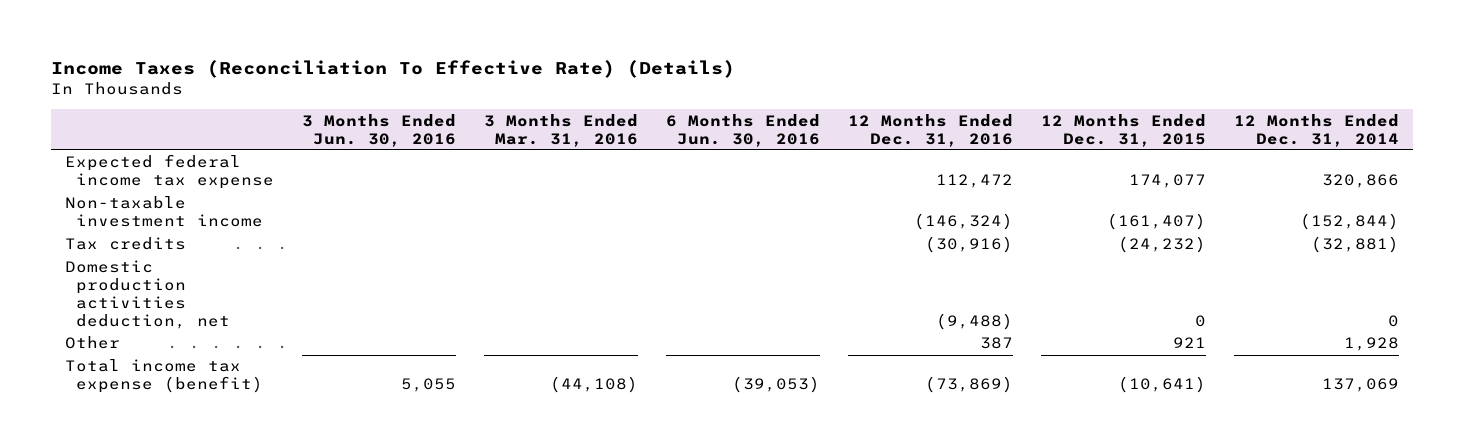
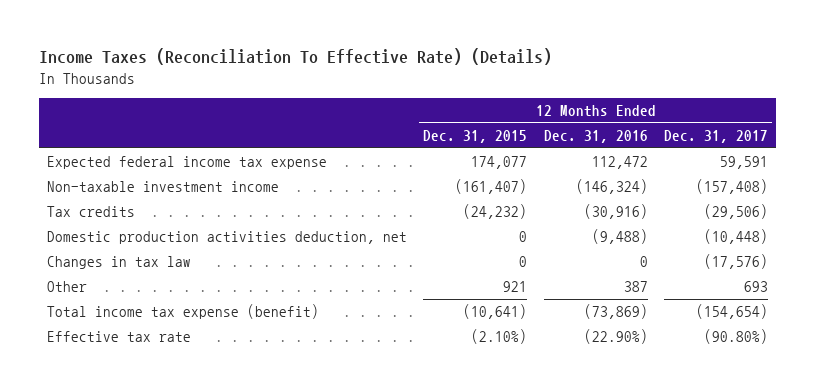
- | 3 Months Ended Jun. 30, 2016 | 3 Months Ended Mar. 31, 2016 | 6 Months Ended Jun. 30, 2016 | 12 Months Ended Dec. 31, 2016 | 12 Months Ended Dec. 31, 2015 | 12 Months Ended Dec. 31, 2014
+ | 12 Months Ended Dec. 31, 2015 | 12 Months Ended Dec. 31, 2016 | 12 Months Ended Dec. 31, 2017
+ Changes in tax law | 0 | 0 | (17,576)
+ Effective tax rate | (2.10%) | (22.90%) | (90.80%)

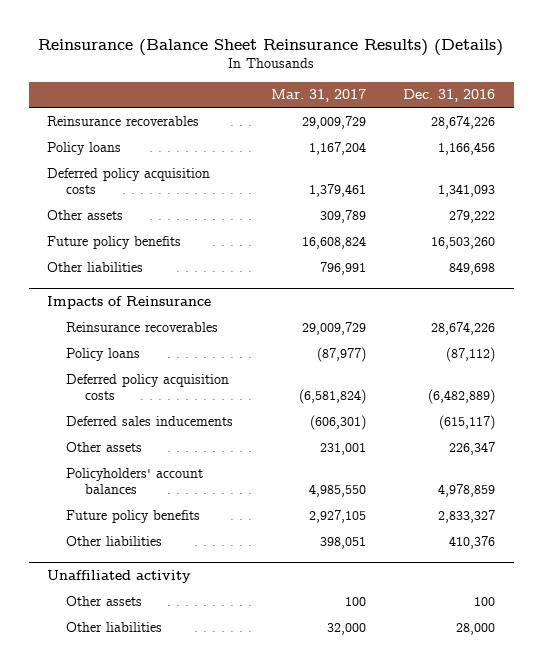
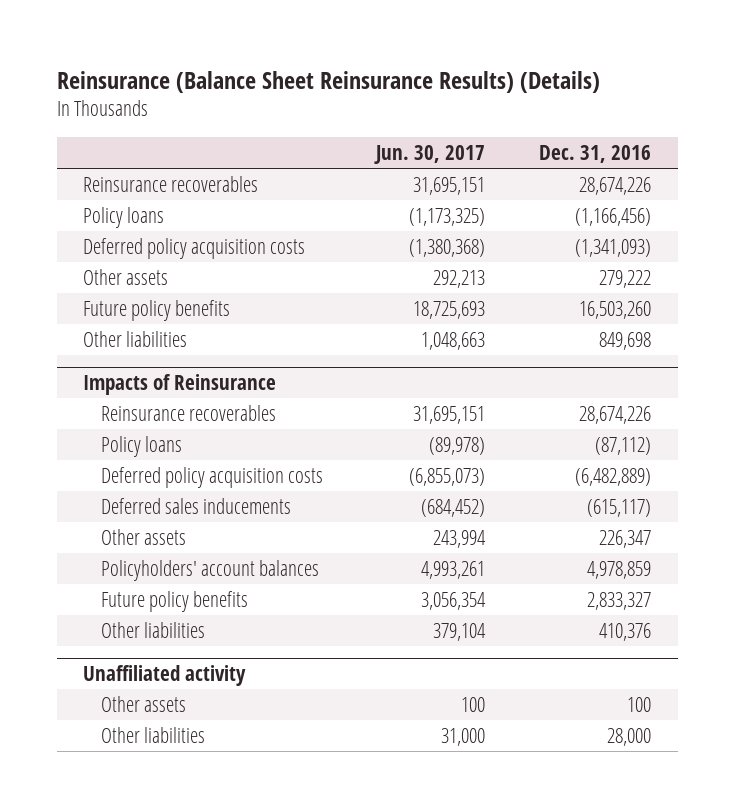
- | Mar. 31, 2017 | Dec. 31, 2016
+ | Jun. 30, 2017 | Dec. 31, 2016
- Policy loans | 1,167,204 | 1,166,456
- Deferred policy acquisition costs | 1,379,461 | 1,341,093
+ Policy loans | (1,173,325) | (1,166,456)
+ Deferred policy acquisition costs | (1,380,368) | (1,341,093)

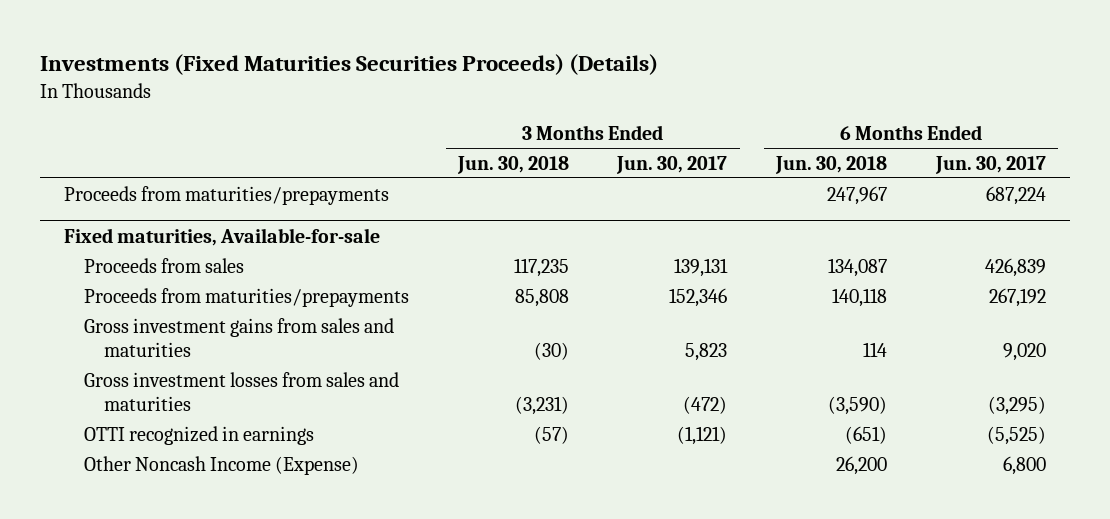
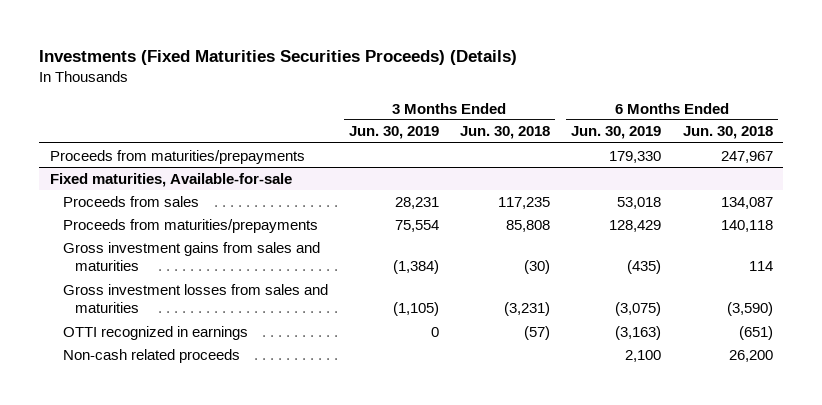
- | 3 Months Ended Jun. 30, 2018 | 3 Months Ended Jun. 30, 2017 | 6 Months Ended Jun. 30, 2018 | 6 Months Ended Jun. 30, 2017
+ | 3 Months Ended Jun. 30, 2019 | 3 Months Ended Jun. 30, 2018 | 6 Months Ended Jun. 30, 2019 | 6 Months Ended Jun. 30, 2018
@ Fixed maturities, Available-for-sale
- Other Noncash Income (Expense) | | | 26,200 | 6,800
+ Non-cash related proceeds | | | 2,100 | 26,200

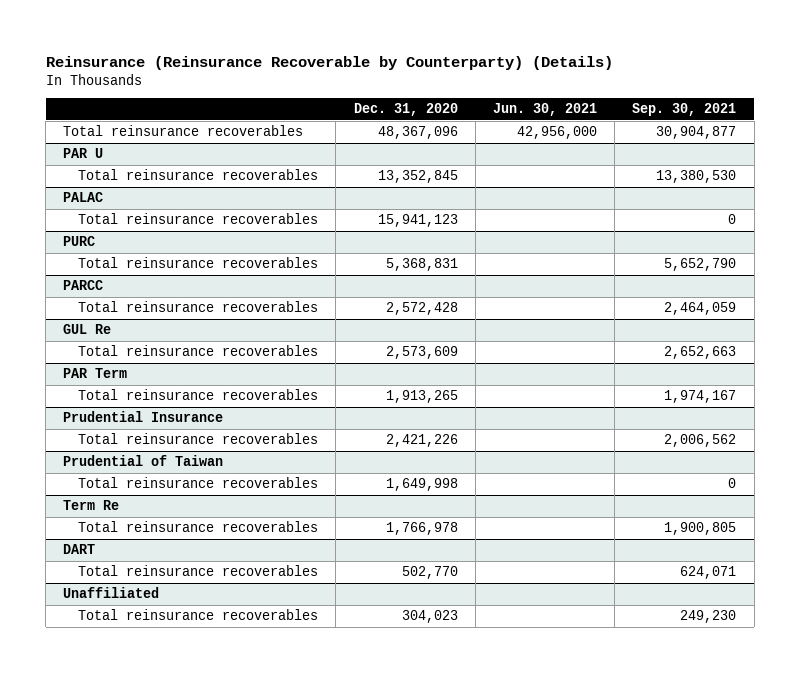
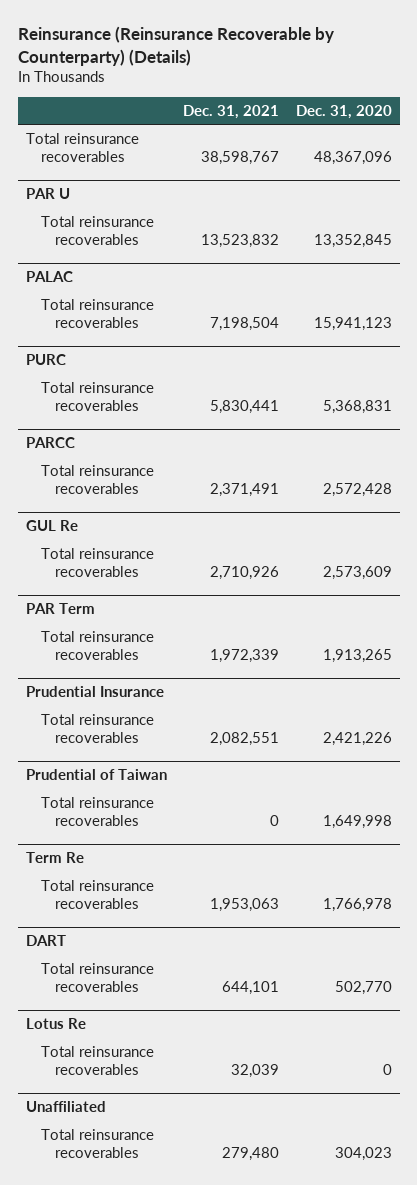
- | Dec. 31, 2020 | Jun. 30, 2021 | Sep. 30, 2021
+ | Dec. 31, 2021 | Dec. 31, 2020
+ Lotus Re
+ Total reinsurance recoverables | 32,039 | 0

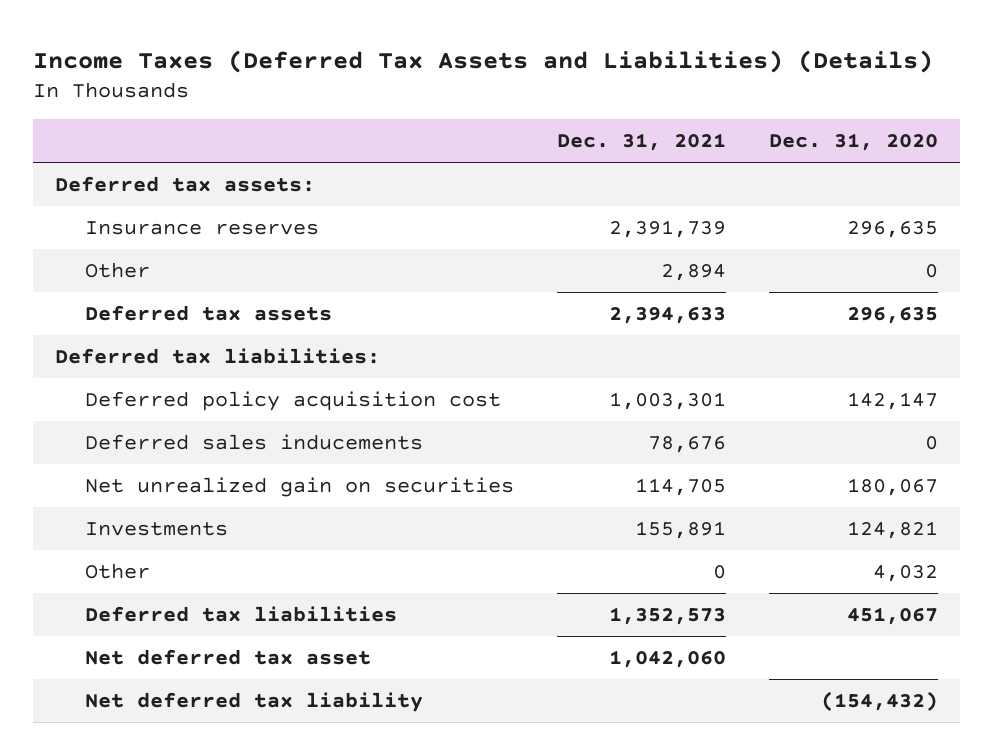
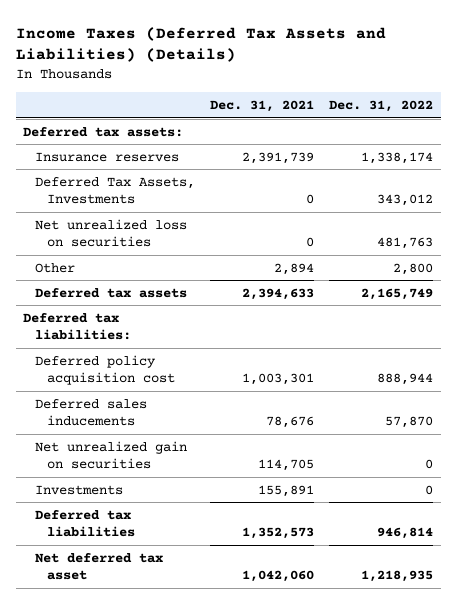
- | Dec. 31, 2021 | Dec. 31, 2020
+ | Dec. 31, 2021 | Dec. 31, 2022
+ Deferred Tax Assets, Investments | 0 | 343,012
+ Net unrealized loss on securities | 0 | 481,763
- Other | 0 | 4,032
- Net deferred tax liability | | (154,432)

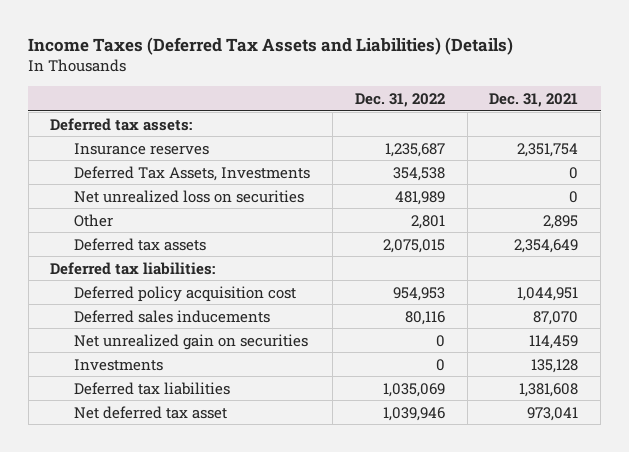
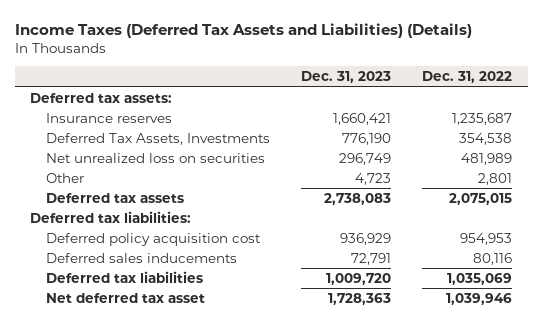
- | Dec. 31, 2022 | Dec. 31, 2021
+ | Dec. 31, 2023 | Dec. 31, 2022
- Net unrealized gain on securities | 0 | 114,459
- Investments | 0 | 135,128

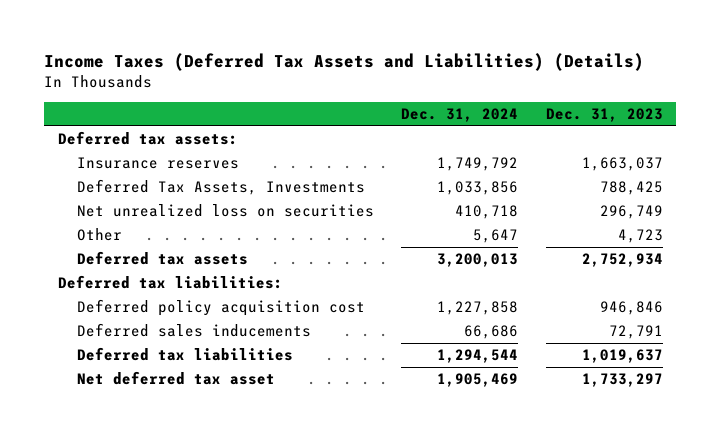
- | Dec. 31, 2023 | Dec. 31, 2022
+ | Dec. 31, 2024 | Dec. 31, 2023
- Insurance reserves | 1,660,421 | 1,235,687
- Deferred Tax Assets, Investments | 776,190 | 354,538
+ Insurance reserves | 1,749,792 | 1,663,037
+ Deferred Tax Assets, Investments | 1,033,856 | 788,425
- Deferred tax assets | 2,738,083 | 2,075,015
+ Deferred tax assets | 3,200,013 | 2,752,934
- Deferred policy acquisition cost | 936,929 | 954,953
+ Deferred policy acquisition cost | 1,227,858 | 946,846
- Deferred tax liabilities | 1,009,720 | 1,035,069
- Net deferred tax asset | 1,728,363 | 1,039,946
+ Deferred tax liabilities | 1,294,544 | 1,019,637
+ Net deferred tax asset | 1,905,469 | 1,733,297

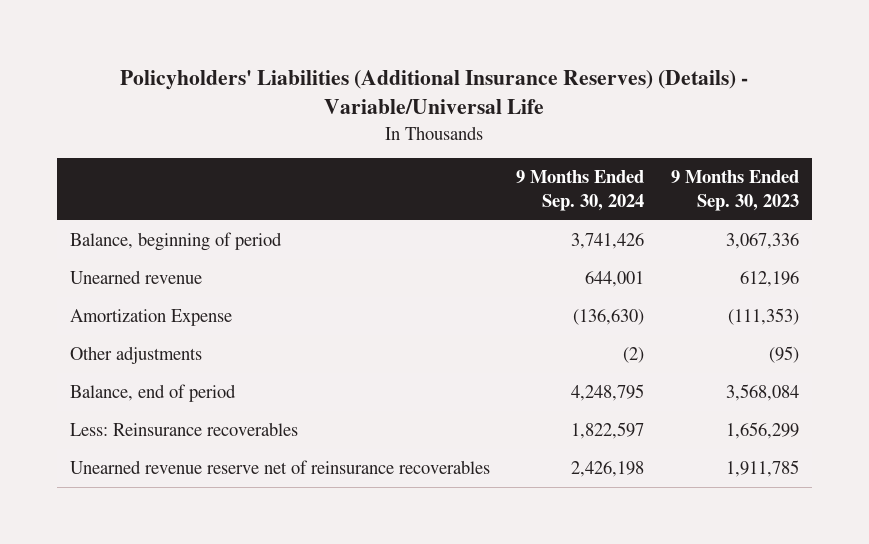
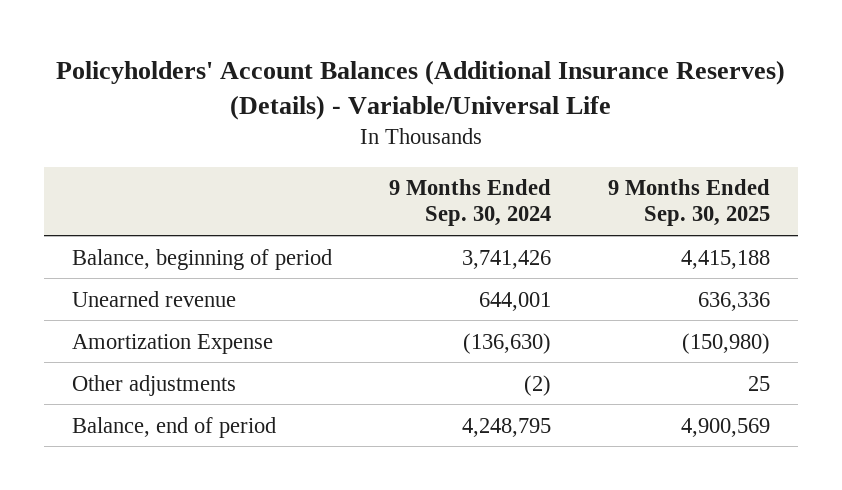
- Policyholders' Liabilities (Additional Insurance Reserves) (Details) - Variable/Universal Life
+ Policyholders' Account Balances (Additional Insurance Reserves) (Details) - Variable/Universal Life
- | 9 Months Ended Sep. 30, 2024 | 9 Months Ended Sep. 30, 2023
+ | 9 Months Ended Sep. 30, 2024 | 9 Months Ended Sep. 30, 2025
- Less: Reinsurance recoverables | 1,822,597 | 1,656,299
- Unearned revenue reserve net of reinsurance recoverables | 2,426,198 | 1,911,785

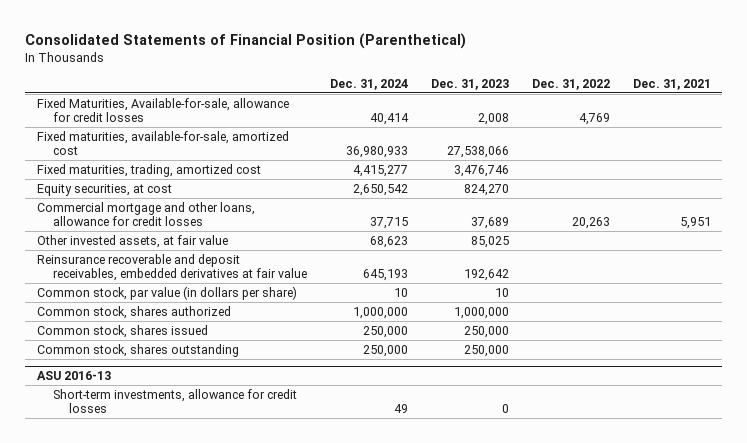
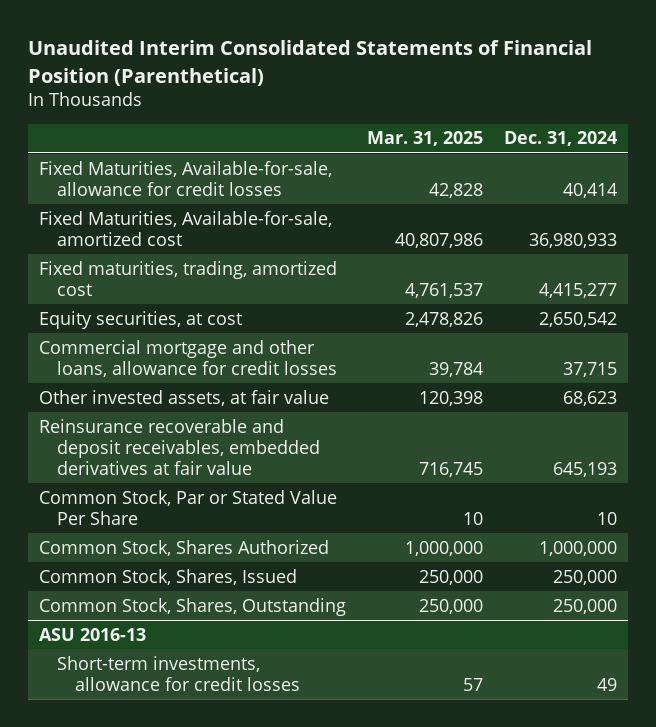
- Consolidated Statements of Financial Position (Parenthetical)
+ Unaudited Interim Consolidated Statements of Financial Position (Parenthetical)
- | Dec. 31, 2024 | Dec. 31, 2023 | Dec. 31, 2022 | Dec. 31, 2021
+ | Mar. 31, 2025 | Dec. 31, 2024
- Fixed maturities, available-for-sale, amortized cost | 36,980,933 | 27,538,066 | |
+ Fixed Maturities, Available-for-sale, amortized cost | 40,807,986 | 36,980,933
- Common stock, par value (in dollars per share) | 10 | 10 | |
- Common stock, shares authorized | 1,000,000 | 1,000,000 | |
- Common stock, shares issued | 250,000 | 250,000 | |
- Common stock, shares outstanding | 250,000 | 250,000 | |
+ Common Stock, Par or Stated Value Per Share | 10 | 10
+ Common Stock, Shares Authorized | 1,000,000 | 1,000,000
+ Common Stock, Shares, Issued | 250,000 | 250,000
+ Common Stock, Shares, Outstanding | 250,000 | 250,000

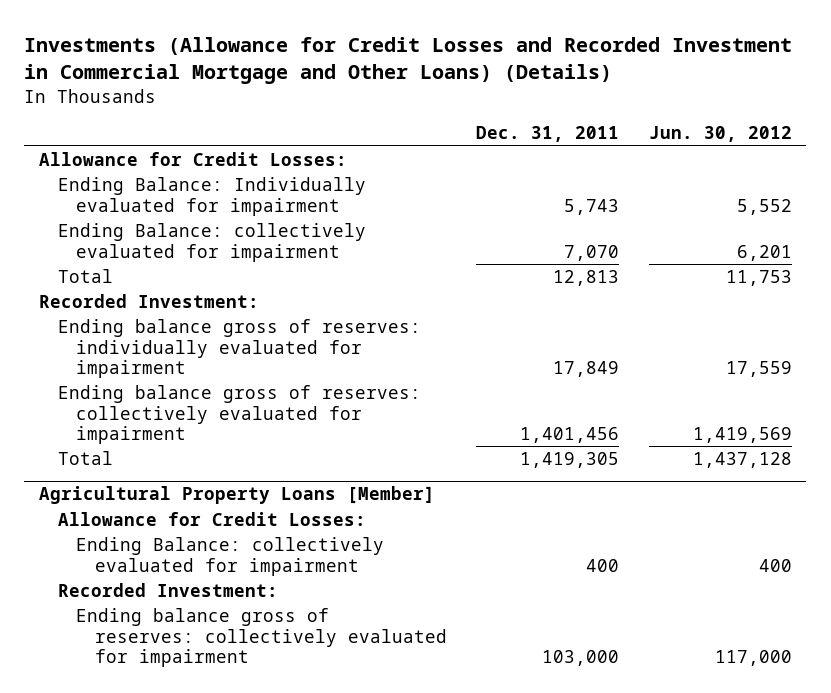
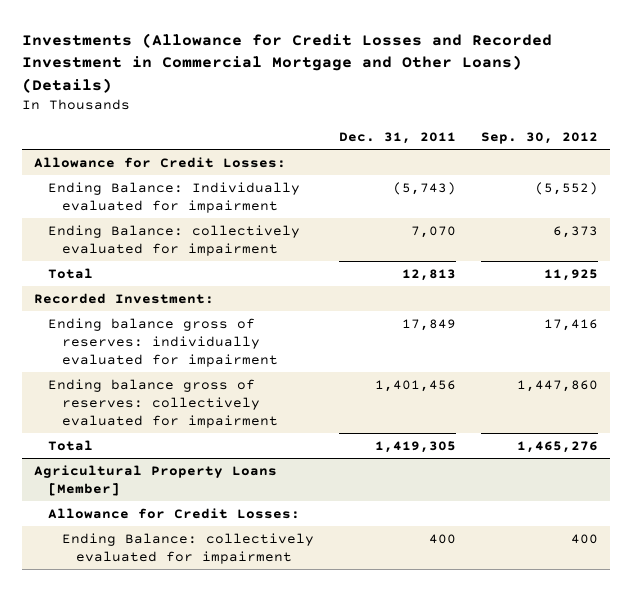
- | Dec. 31, 2011 | Jun. 30, 2012
+ | Dec. 31, 2011 | Sep. 30, 2012
- Ending Balance: Individually evaluated for impairment | 5,743 | 5,552
+ Ending Balance: Individually evaluated for impairment | (5,743) | (5,552)
@ Agricultural Property Loans [Member]
- Recorded Investment:
- Ending balance gross of reserves: collectively evaluated for impairment | 103,000 | 117,000

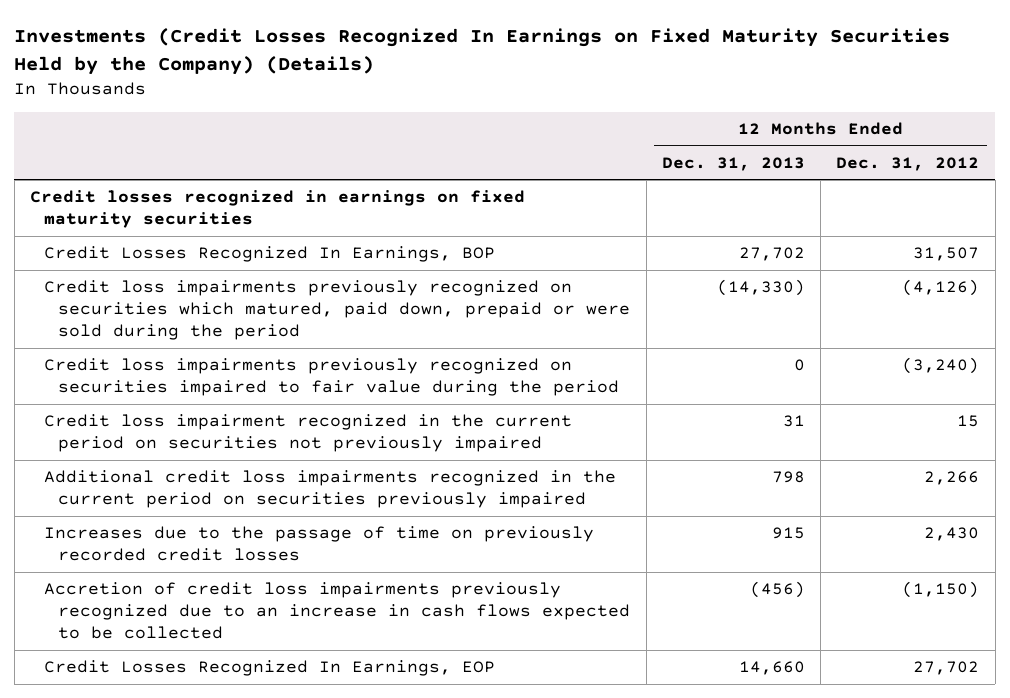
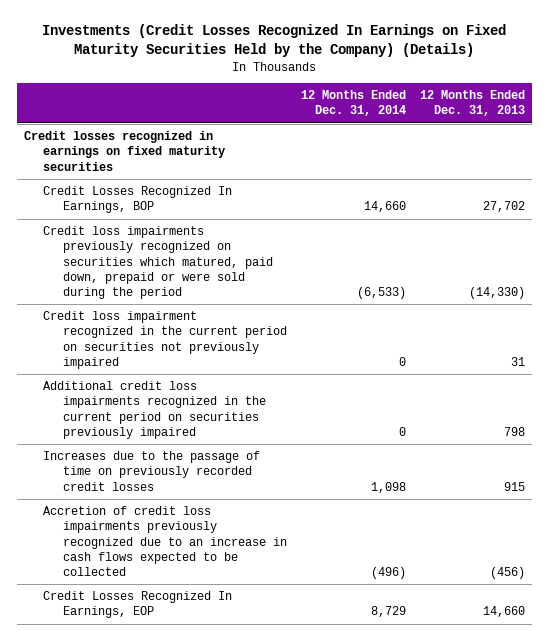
- | 12 Months Ended Dec. 31, 2013 | 12 Months Ended Dec. 31, 2012
+ | 12 Months Ended Dec. 31, 2014 | 12 Months Ended Dec. 31, 2013
- Credit loss impairments previously recognized on securities impaired to fair value during the period | 0 | (3,240)

